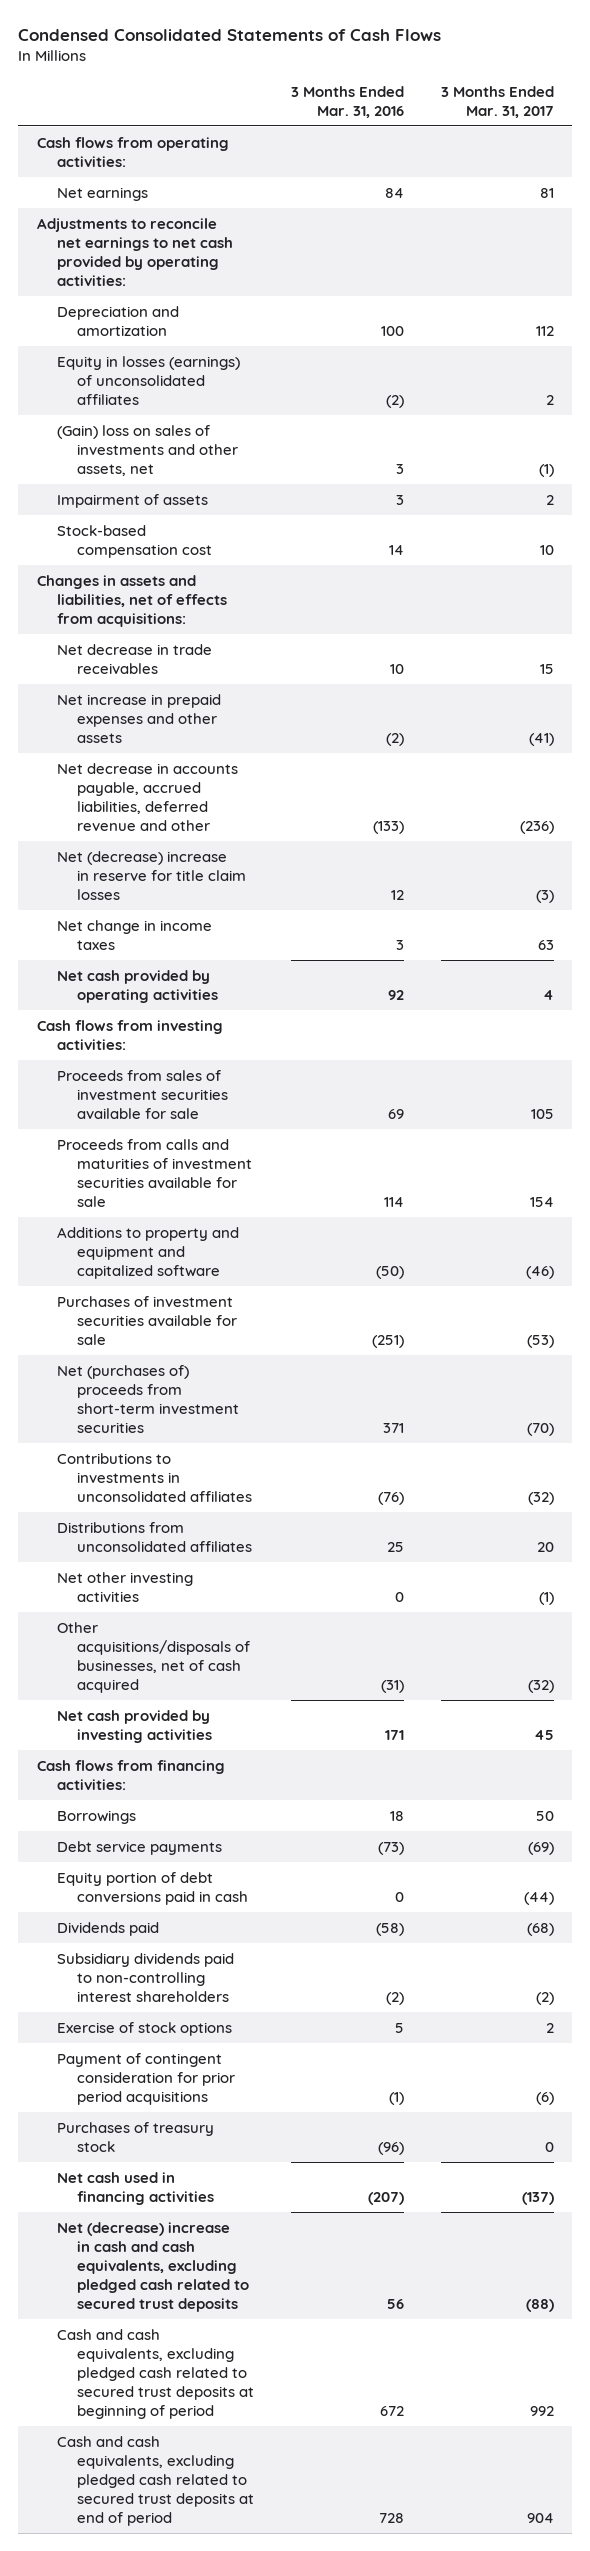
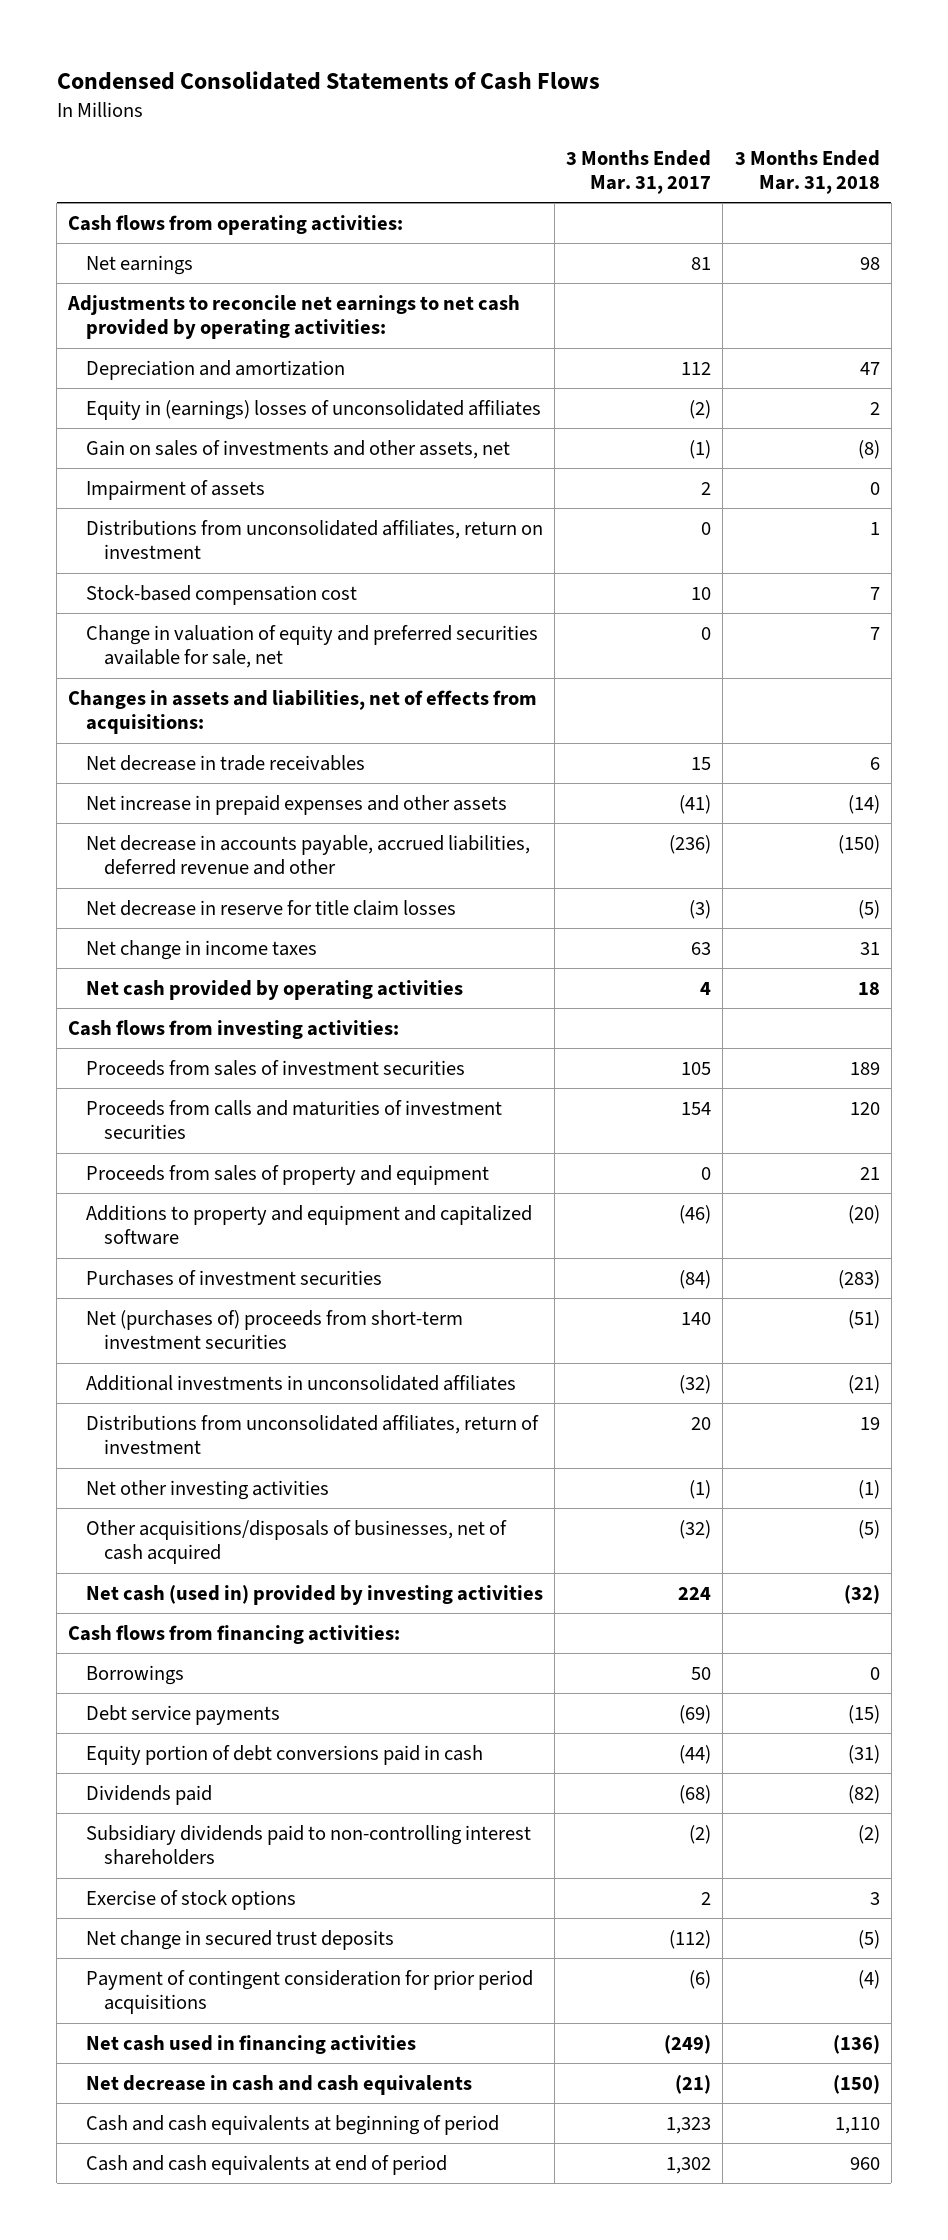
- | 3 Months Ended Mar. 31, 2016 | 3 Months Ended Mar. 31, 2017
+ | 3 Months Ended Mar. 31, 2017 | 3 Months Ended Mar. 31, 2018
- Equity in losses (earnings) of unconsolidated affiliates | (2) | 2
- (Gain) loss on sales of investments and other assets, net | 3 | (1)
+ Equity in (earnings) losses of unconsolidated affiliates | (2) | 2
+ Gain on sales of investments and other assets, net | (1) | (8)
+ Distributions from unconsolidated affiliates, return on investment | 0 | 1
+ Change in valuation of equity and preferred securities available for sale, net | 0 | 7
- Net (decrease) increase in reserve for title claim losses | 12 | (3)
+ Net decrease in reserve for title claim losses | (3) | (5)
- Proceeds from sales of investment securities available for sale | 69 | 105
- Proceeds from calls and maturities of investment securities available for sale | 114 | 154
+ Proceeds from sales of investment securities | 105 | 189
+ Proceeds from calls and maturities of investment securities | 154 | 120
+ Proceeds from sales of property and equipment | 0 | 21
- Purchases of investment securities available for sale | (251) | (53)
- Net (purchases of) proceeds from short-term investment securities | 371 | (70)
- Contributions to investments in unconsolidated affiliates | (76) | (32)
- Distributions from unconsolidated affiliates | 25 | 20
+ Purchases of investment securities | (84) | (283)
+ Net (purchases of) proceeds from short-term investment securities | 140 | (51)
+ Additional investments in unconsolidated affiliates | (32) | (21)
+ Distributions from unconsolidated affiliates, return of investment | 20 | 19
- Net cash provided by investing activities | 171 | 45
+ Net cash (used in) provided by investing activities | 224 | (32)
+ Net change in secured trust deposits | (112) | (5)
- Purchases of treasury stock | (96) | 0
- Net cash used in financing activities | (207) | (137)
- Net (decrease) increase in cash and cash equivalents, excluding pledged cash related to secured trust deposits | 56 | (88)
- Cash and cash equivalents, excluding pledged cash related to secured trust deposits at beginning of period | 672 | 992
- Cash and cash equivalents, excluding pledged cash related to secured trust deposits at end of period | 728 | 904
+ Net cash used in financing activities | (249) | (136)
+ Net decrease in cash and cash equivalents | (21) | (150)
+ Cash and cash equivalents at beginning of period | 1,323 | 1,110
+ Cash and cash equivalents at end of period | 1,302 | 960

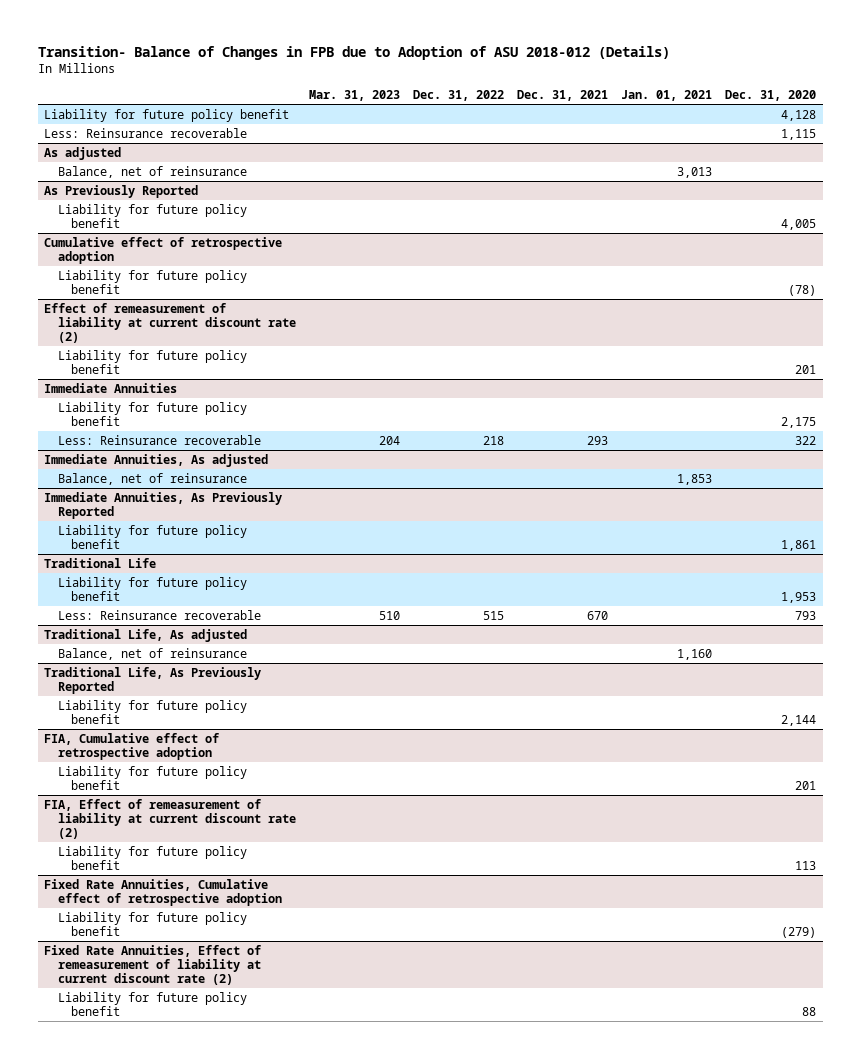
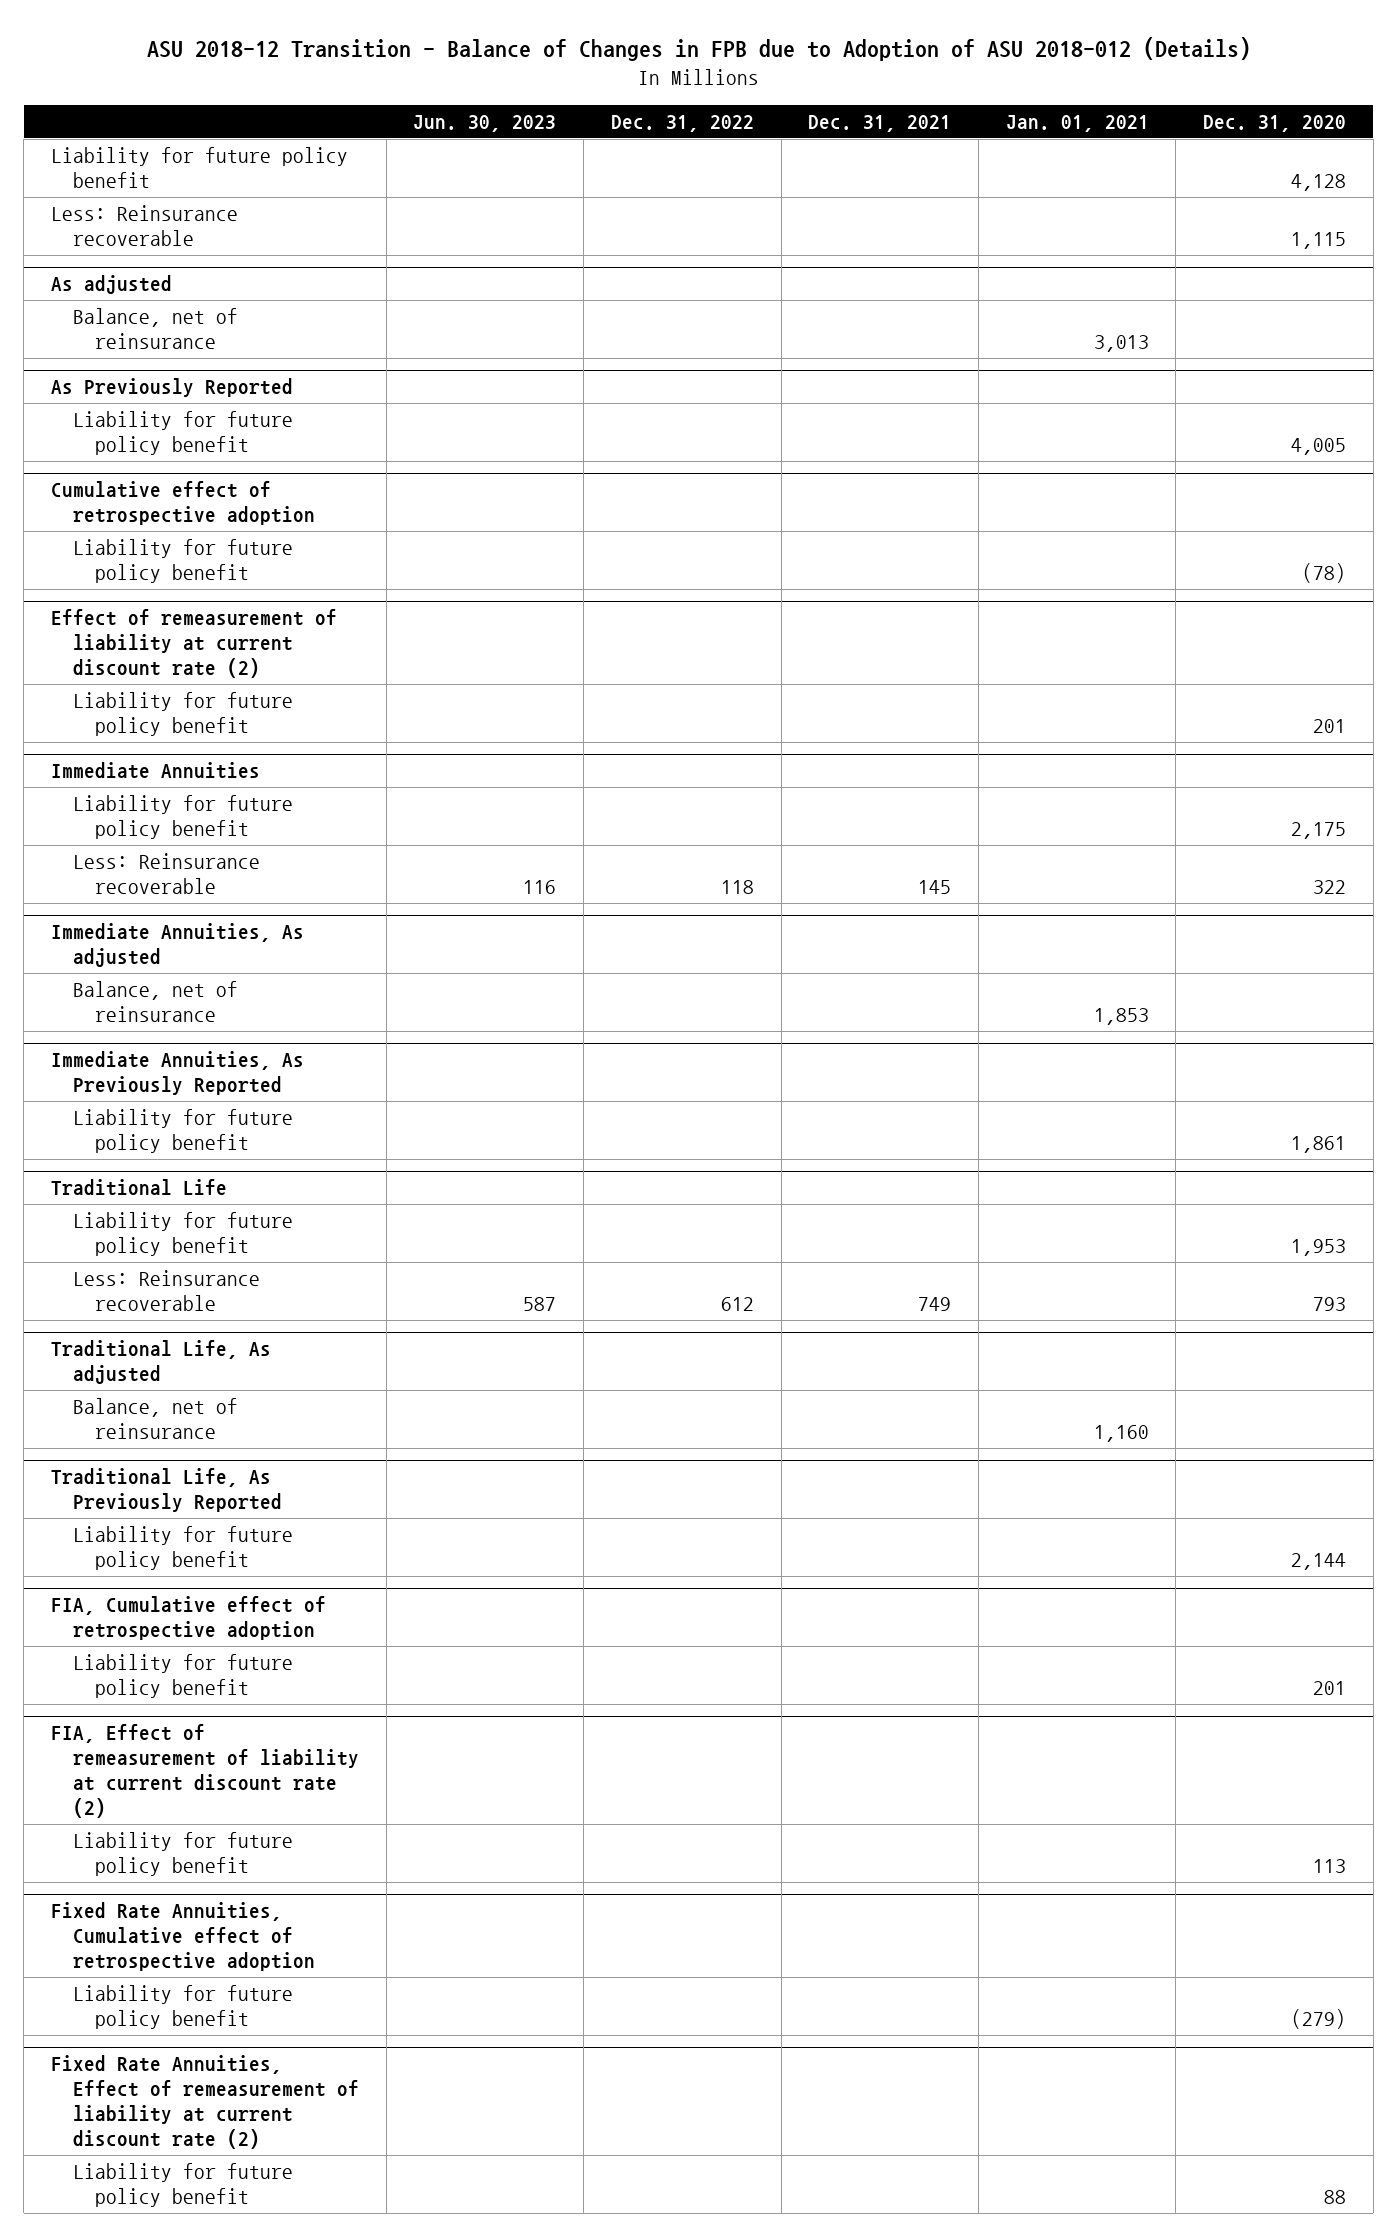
- Transition- Balance of Changes in FPB due to Adoption of ASU 2018-012 (Details)
+ ASU 2018-12 Transition - Balance of Changes in FPB due to Adoption of ASU 2018-012 (Details)
- | Mar. 31, 2023 | Dec. 31, 2022 | Dec. 31, 2021 | Jan. 01, 2021 | Dec. 31, 2020
+ | Jun. 30, 2023 | Dec. 31, 2022 | Dec. 31, 2021 | Jan. 01, 2021 | Dec. 31, 2020
@ Immediate Annuities
- Less: Reinsurance recoverable | 204 | 218 | 293 | | 322
+ Less: Reinsurance recoverable | 116 | 118 | 145 | | 322
@ Traditional Life
- Less: Reinsurance recoverable | 510 | 515 | 670 | | 793
+ Less: Reinsurance recoverable | 587 | 612 | 749 | | 793

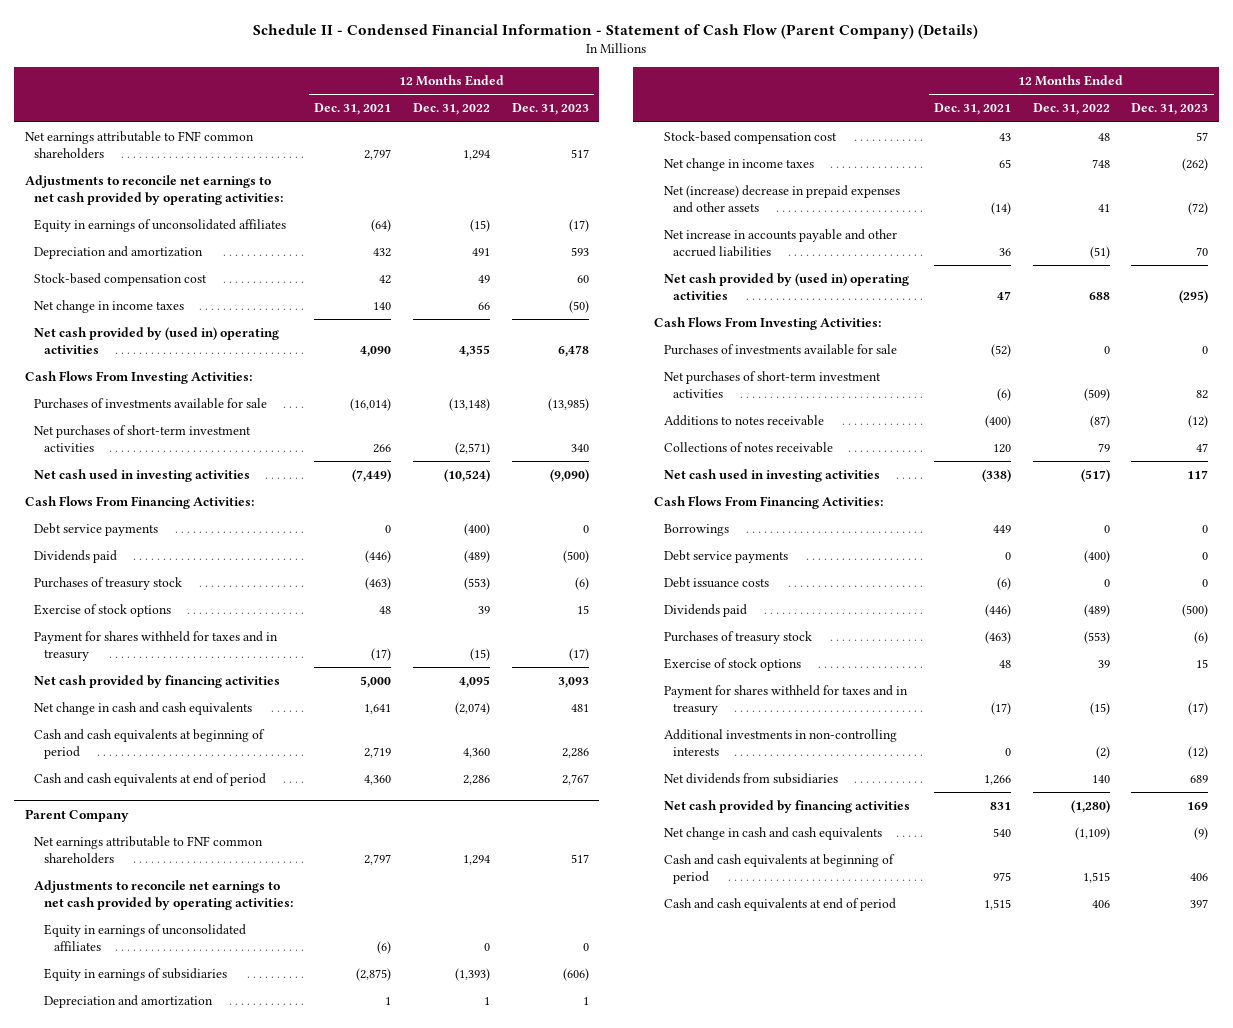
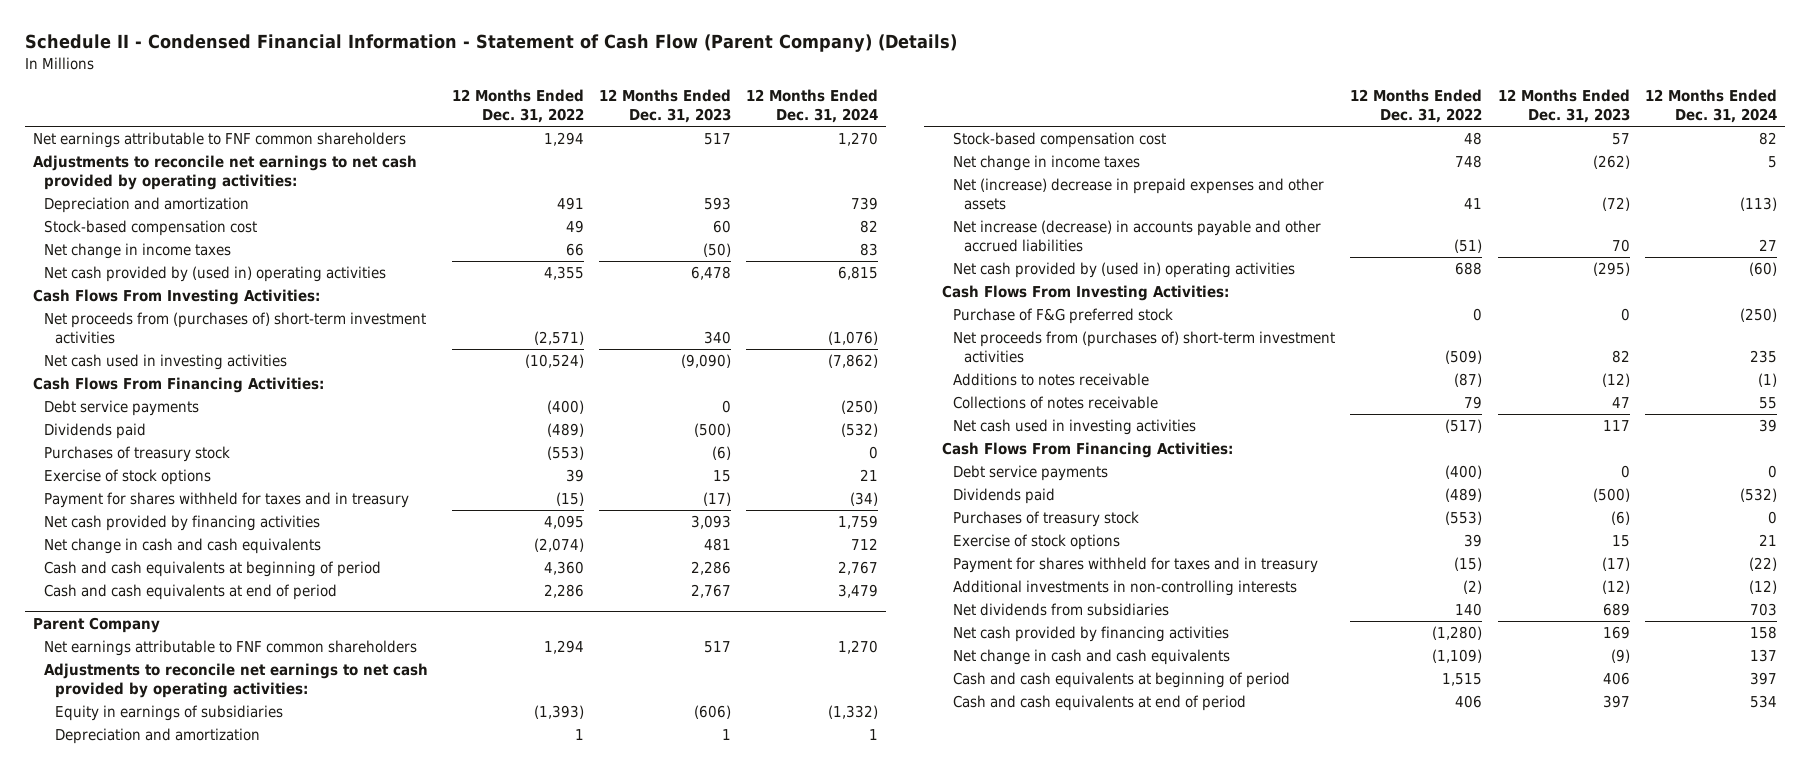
- | 12 Months Ended Dec. 31, 2021 | 12 Months Ended Dec. 31, 2022 | 12 Months Ended Dec. 31, 2023
+ | 12 Months Ended Dec. 31, 2022 | 12 Months Ended Dec. 31, 2023 | 12 Months Ended Dec. 31, 2024
- Equity in earnings of unconsolidated affiliates | (64) | (15) | (17)
- Purchases of investments available for sale | (16,014) | (13,148) | (13,985)
- Net purchases of short-term investment activities | 266 | (2,571) | 340
+ Net proceeds from (purchases of) short-term investment activities | (2,571) | 340 | (1,076)
@ Parent Company
- Equity in earnings of unconsolidated affiliates | (6) | 0 | 0
- Net increase in accounts payable and other accrued liabilities | 36 | (51) | 70
+ Net increase (decrease) in accounts payable and other accrued liabilities | (51) | 70 | 27
- Purchases of investments available for sale | (52) | 0 | 0
- Net purchases of short-term investment activities | (6) | (509) | 82
+ Purchase of F&G preferred stock | 0 | 0 | (250)
+ Net proceeds from (purchases of) short-term investment activities | (509) | 82 | 235
- Borrowings | 449 | 0 | 0
- Debt issuance costs | (6) | 0 | 0

